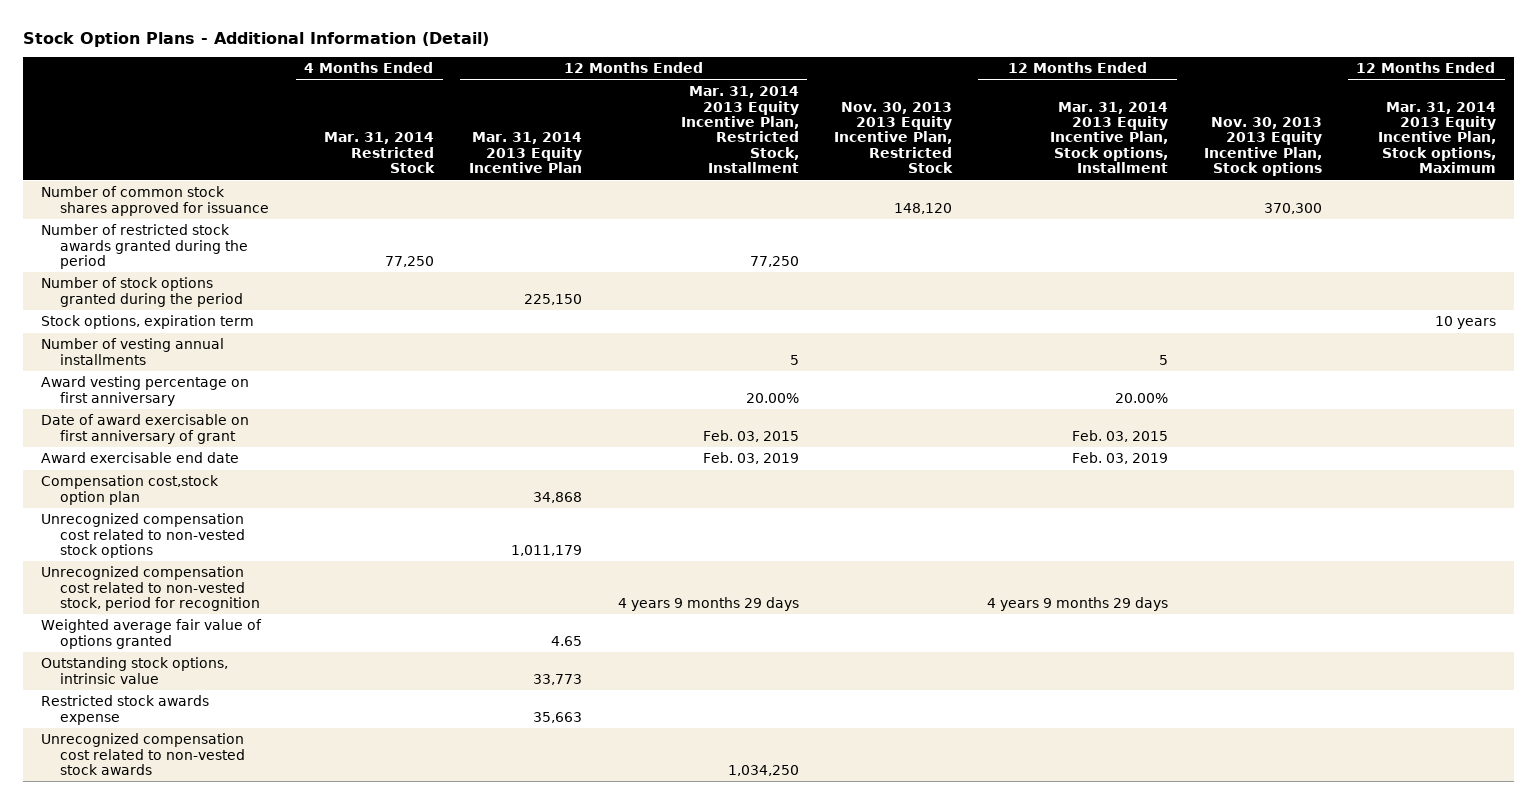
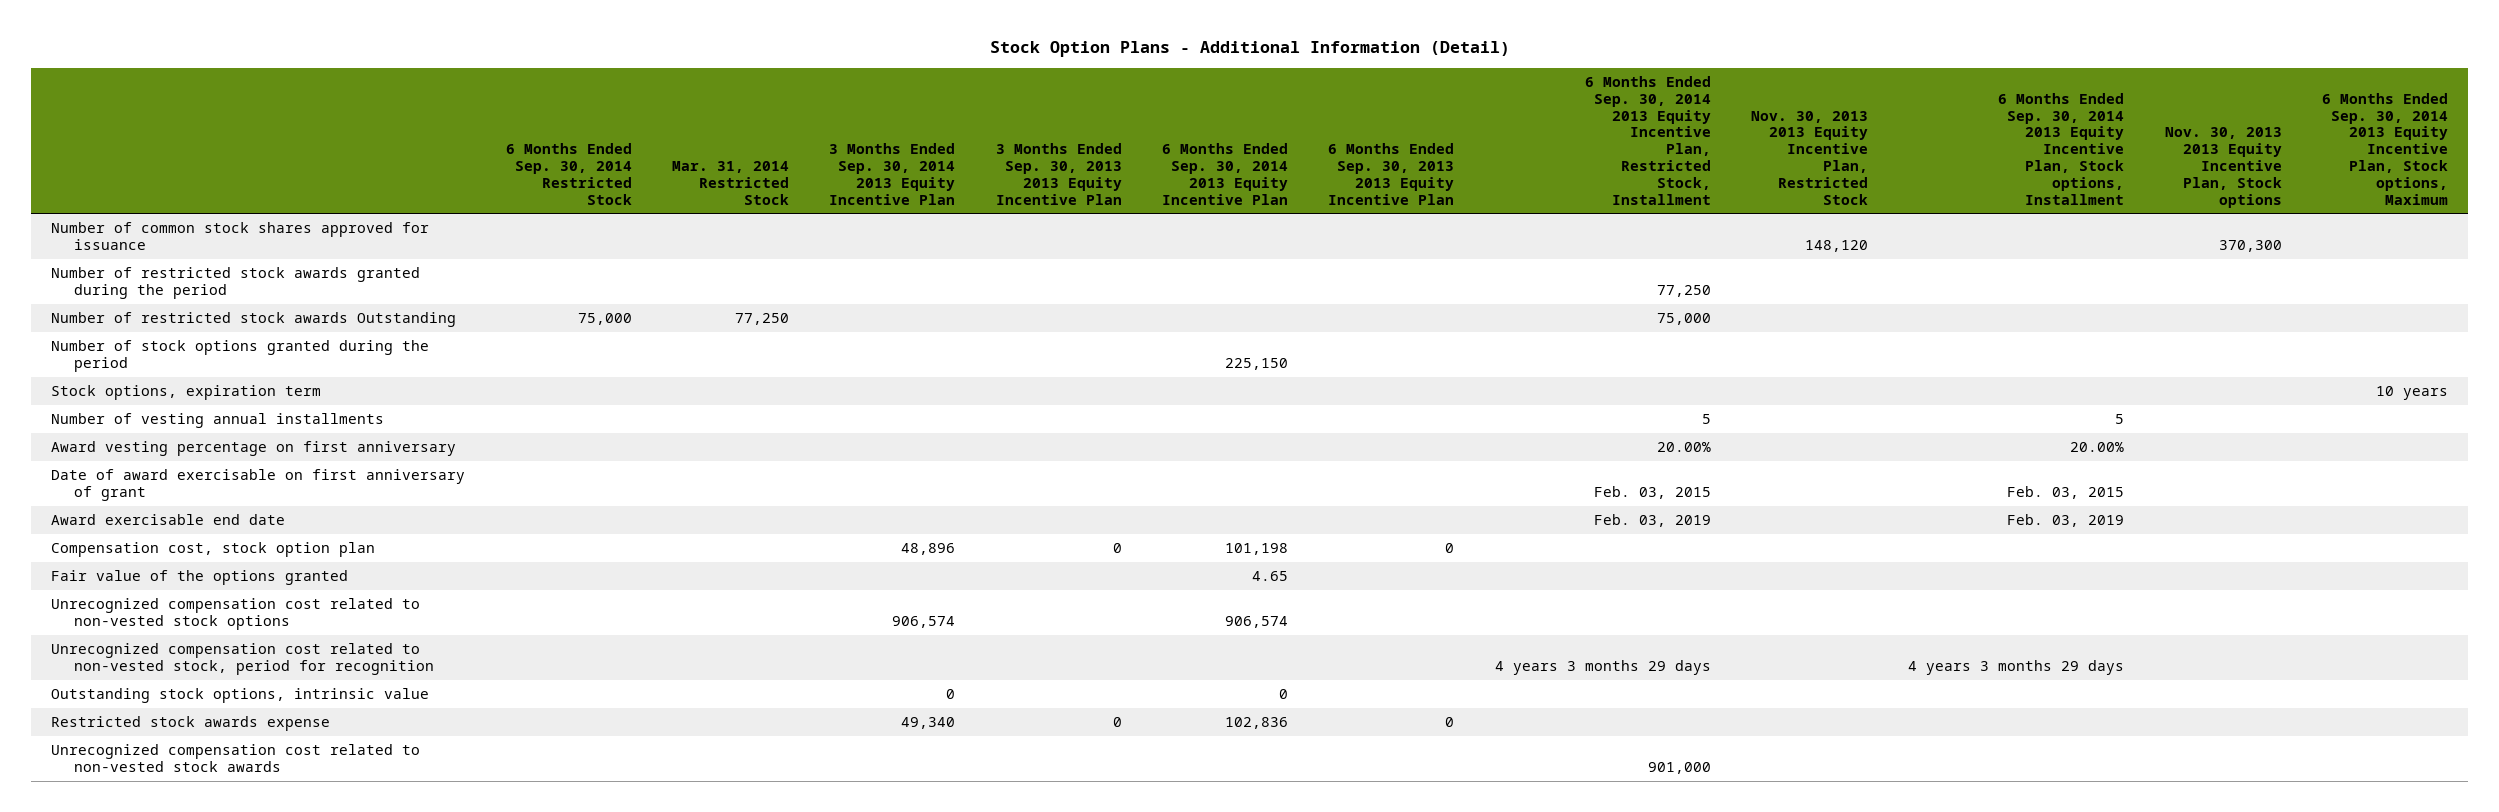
- | 4 Months Ended Mar. 31, 2014 Restricted Stock | 12 Months Ended Mar. 31, 2014 2013 Equity Incentive Plan | 12 Months Ended Mar. 31, 2014 2013 Equity Incentive Plan, Restricted Stock, Installment | Nov. 30, 2013 2013 Equity Incentive Plan, Restricted Stock | 12 Months Ended Mar. 31, 2014 2013 Equity Incentive Plan, Stock options, Installment | Nov. 30, 2013 2013 Equity Incentive Plan, Stock options | 12 Months Ended Mar. 31, 2014 2013 Equity Incentive Plan, Stock options, Maximum
+ | 6 Months Ended Sep. 30, 2014 Restricted Stock | Mar. 31, 2014 Restricted Stock | 3 Months Ended Sep. 30, 2014 2013 Equity Incentive Plan | 3 Months Ended Sep. 30, 2013 2013 Equity Incentive Plan | 6 Months Ended Sep. 30, 2014 2013 Equity Incentive Plan | 6 Months Ended Sep. 30, 2013 2013 Equity Incentive Plan | 6 Months Ended Sep. 30, 2014 2013 Equity Incentive Plan, Restricted Stock, Installment | Nov. 30, 2013 2013 Equity Incentive Plan, Restricted Stock | 6 Months Ended Sep. 30, 2014 2013 Equity Incentive Plan, Stock options, Installment | Nov. 30, 2013 2013 Equity Incentive Plan, Stock options | 6 Months Ended Sep. 30, 2014 2013 Equity Incentive Plan, Stock options, Maximum
+ Number of restricted stock awards Outstanding | 75,000 | 77,250 | | | | | 75,000 | | | |
- Compensation cost,stock option plan | | 34,868 | | | | |
+ Compensation cost, stock option plan | | | 48,896 | 0 | 101,198 | 0 | | | | |
+ Fair value of the options granted | | | | | 4.65 | | | | | |
- Weighted average fair value of options granted | | 4.65 | | | | |

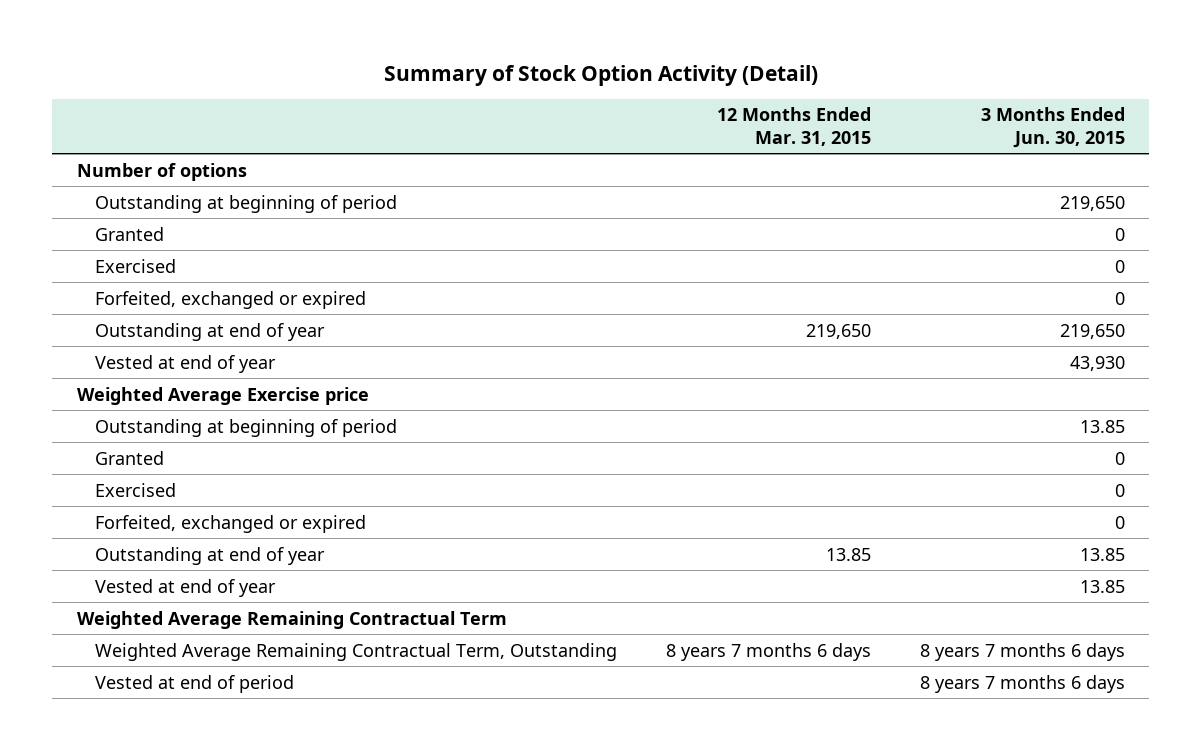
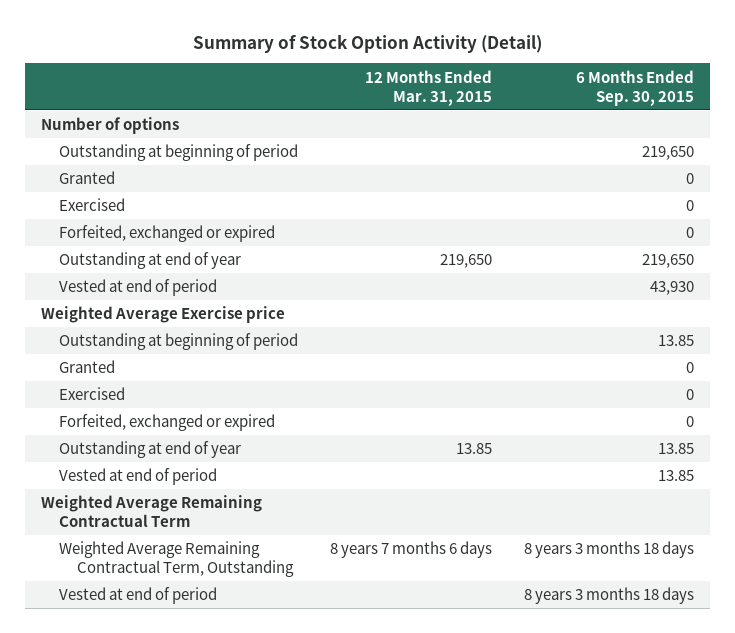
- | 12 Months Ended Mar. 31, 2015 | 3 Months Ended Jun. 30, 2015
+ | 12 Months Ended Mar. 31, 2015 | 6 Months Ended Sep. 30, 2015
- Vested at end of year | | 43,930
+ Vested at end of period | | 43,930
- Vested at end of year | | 13.85
+ Vested at end of period | | 13.85

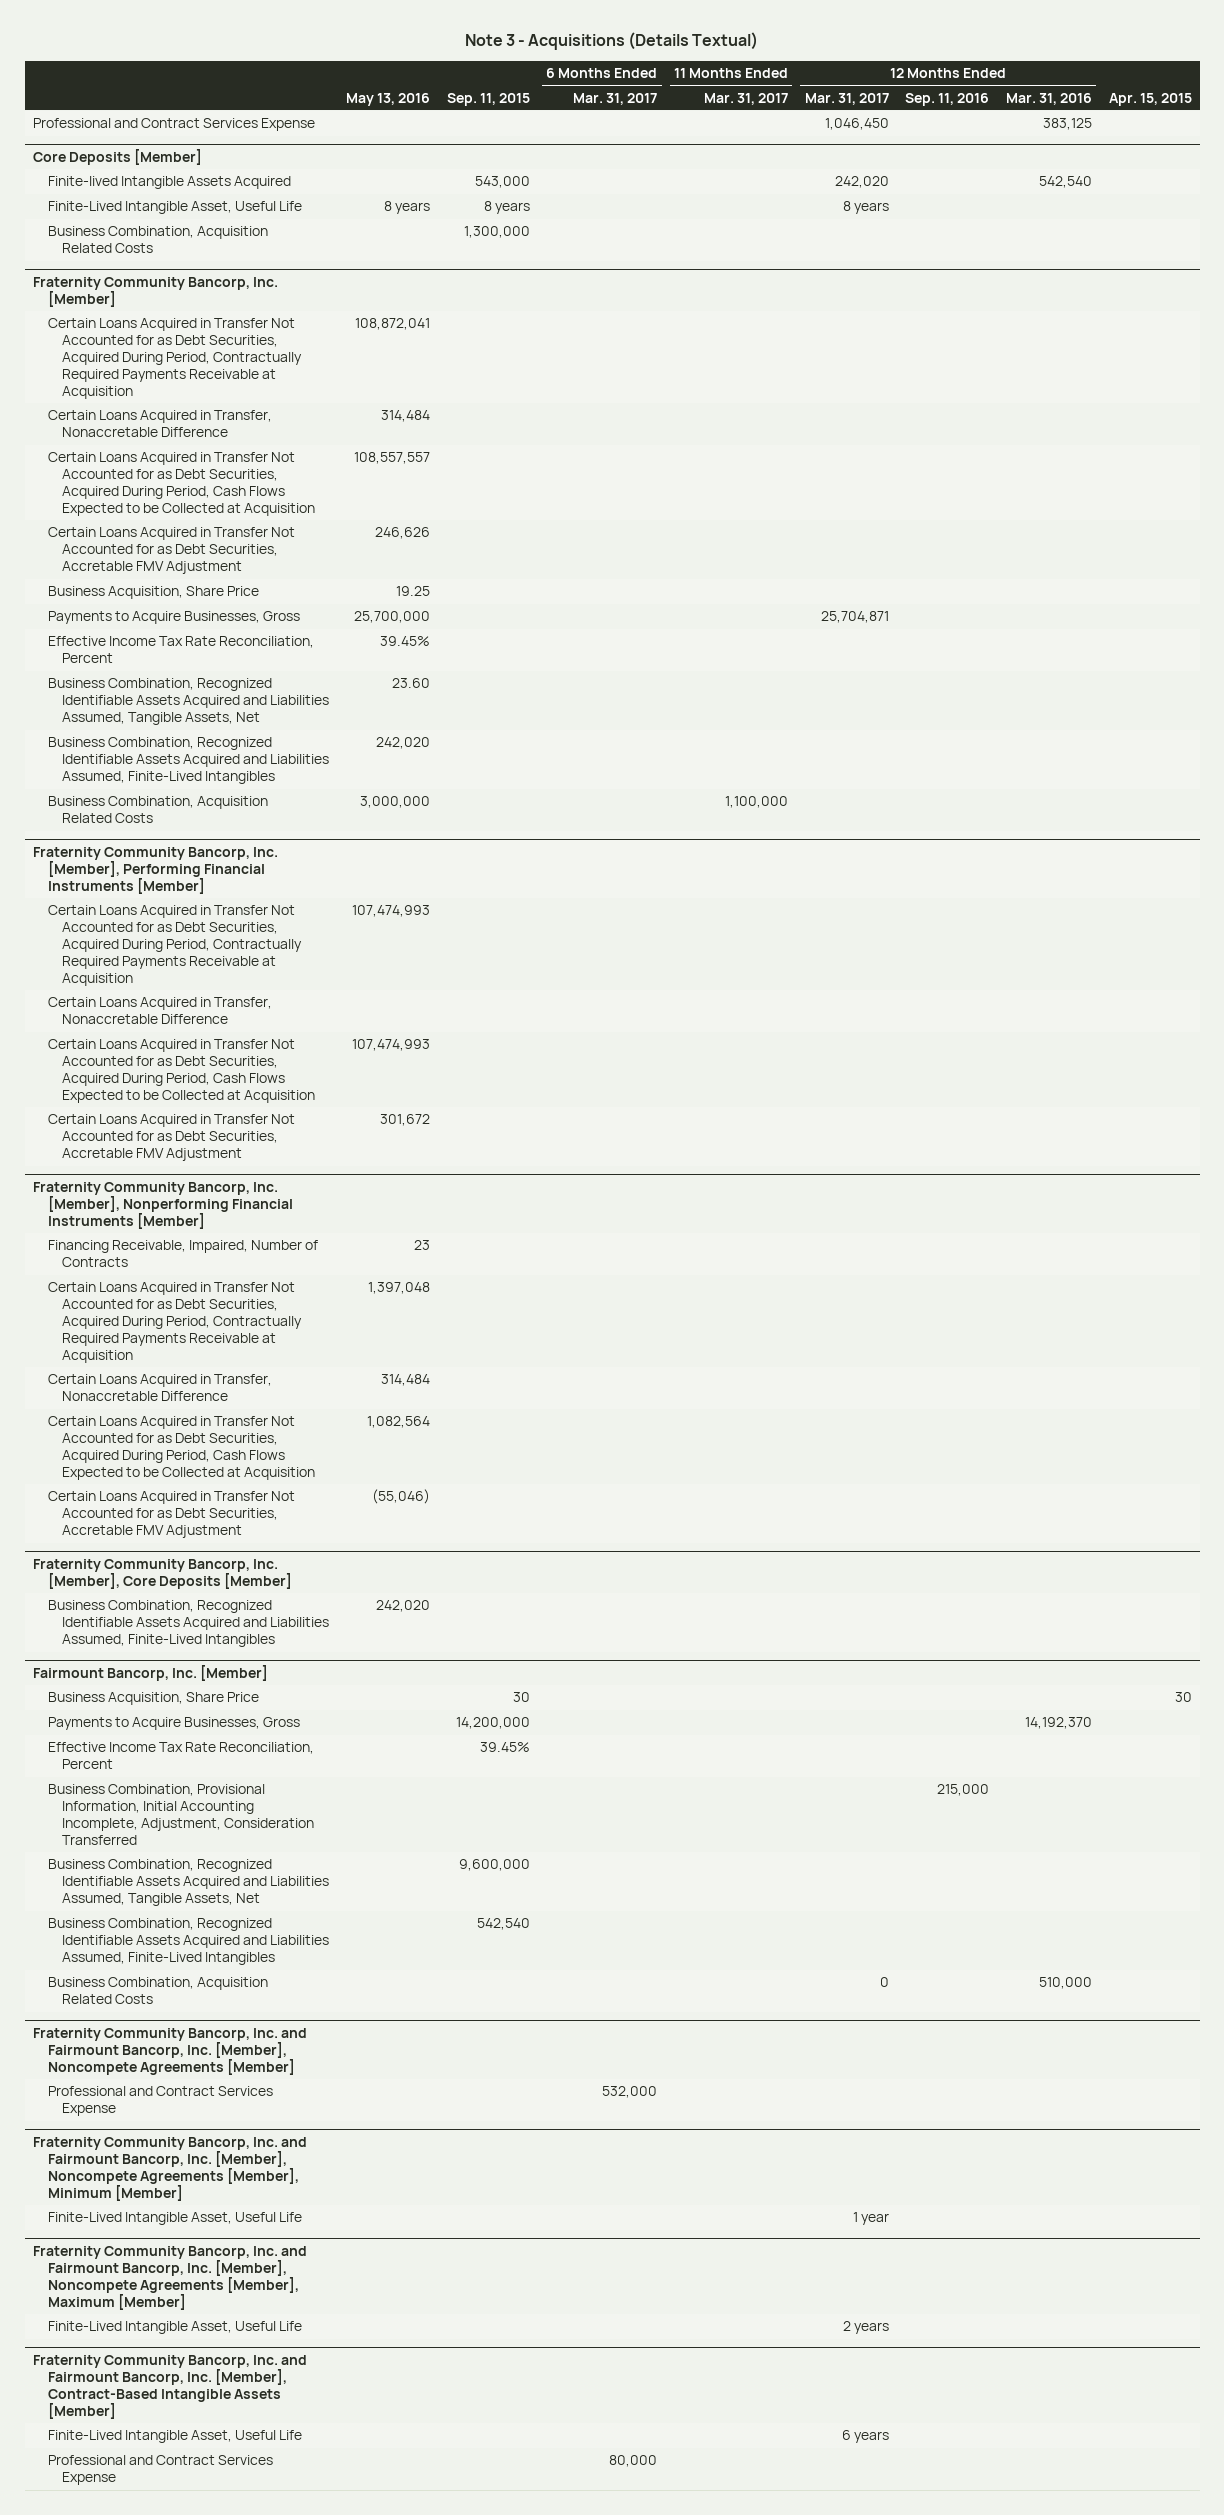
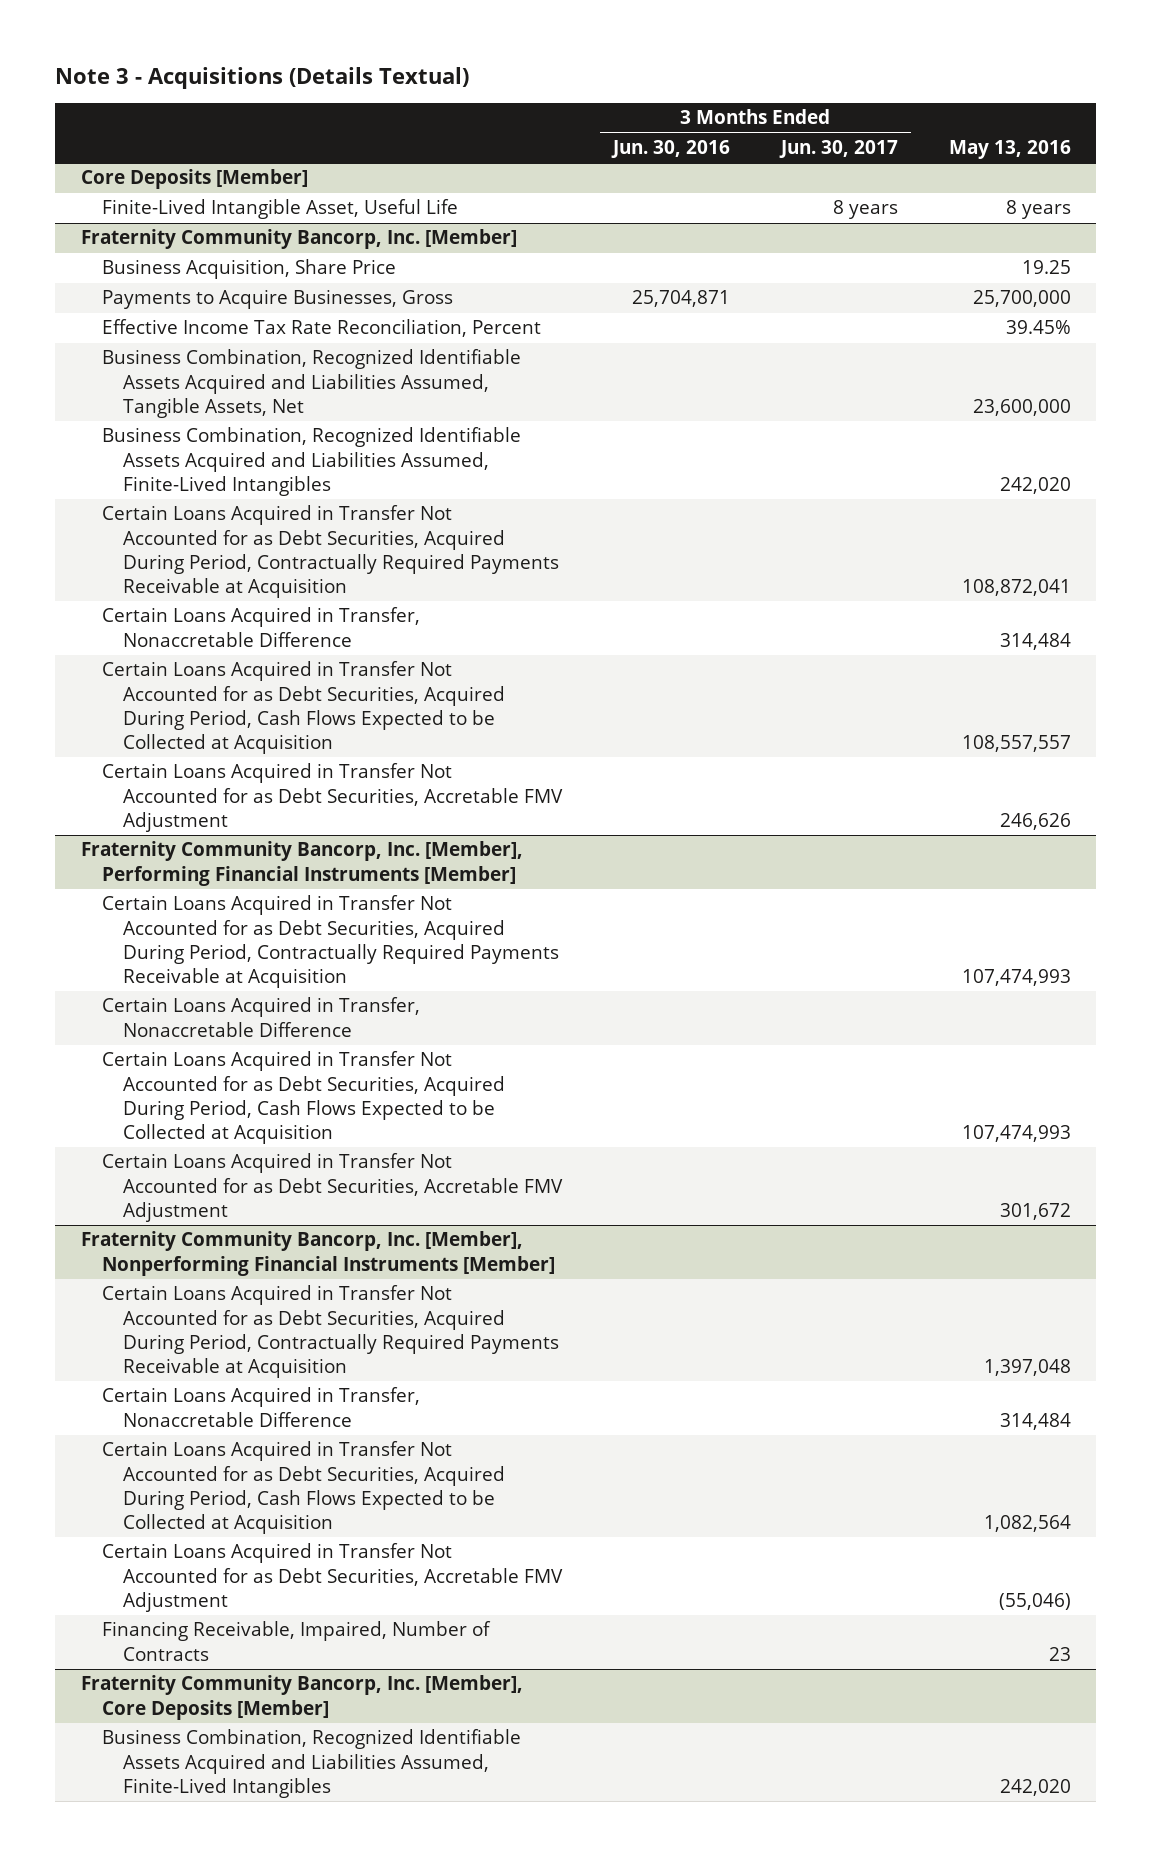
- | May 13, 2016 | Sep. 11, 2015 | 6 Months Ended Mar. 31, 2017 | 11 Months Ended Mar. 31, 2017 | 12 Months Ended Mar. 31, 2017 | 12 Months Ended Sep. 11, 2016 | 12 Months Ended Mar. 31, 2016 | Apr. 15, 2015
+ | 3 Months Ended Jun. 30, 2016 | 3 Months Ended Jun. 30, 2017 | May 13, 2016
- Professional and Contract Services Expense | | | | | 1,046,450 | | 383,125 |
@ Core Deposits [Member]
- Finite-lived Intangible Assets Acquired | | 543,000 | | | 242,020 | | 542,540 |
- Business Combination, Acquisition Related Costs | | 1,300,000 | | | | | |
@ Fraternity Community Bancorp, Inc. [Member]
- Business Combination, Recognized Identifiable Assets Acquired and Liabilities Assumed, Tangible Assets, Net | 23.60 | | | | | | |
+ Business Combination, Recognized Identifiable Assets Acquired and Liabilities Assumed, Tangible Assets, Net | | | 23,600,000
- Business Combination, Acquisition Related Costs | 3,000,000 | | | 1,100,000 | | | |
moved down: Certain Loans Acquired in Transfer Not Accounted for as Debt Securities, Acquired During Period, Contractually Required Payments Receivable at Acquisition | | | 108,872,041
moved down: Certain Loans Acquired in Transfer, Nonaccretable Difference | | | 314,484
moved down: Certain Loans Acquired in Transfer Not Accounted for as Debt Securities, Acquired During Period, Cash Flows Expected to be Collected at Acquisition | | | 108,557,557
moved down: Certain Loans Acquired in Transfer Not Accounted for as Debt Securities, Accretable FMV Adjustment | | | 246,626
@ Fraternity Community Bancorp, Inc. [Member], Nonperforming Financial Instruments [Member]
moved down: Financing Receivable, Impaired, Number of Contracts | | | 23
- Fairmount Bancorp, Inc. [Member]
- Business Acquisition, Share Price | | 30 | | | | | | 30
- Payments to Acquire Businesses, Gross | | 14,200,000 | | | | | 14,192,370 |
- Effective Income Tax Rate Reconciliation, Percent | | 39.45% | | | | | |
- Business Combination, Provisional Information, Initial Accounting Incomplete, Adjustment, Consideration Transferred | | | | | | 215,000 | |
- Business Combination, Recognized Identifiable Assets Acquired and Liabilities Assumed, Tangible Assets, Net | | 9,600,000 | | | | | |
- Business Combination, Recognized Identifiable Assets Acquired and Liabilities Assumed, Finite-Lived Intangibles | | 542,540 | | | | | |
- Business Combination, Acquisition Related Costs | | | | | 0 | | 510,000 |
- Fraternity Community Bancorp, Inc. and Fairmount Bancorp, Inc. [Member], Noncompete Agreements [Member]
- Professional and Contract Services Expense | | | 532,000 | | | | |
- Fraternity Community Bancorp, Inc. and Fairmount Bancorp, Inc. [Member], Noncompete Agreements [Member], Minimum [Member]
- Finite-Lived Intangible Asset, Useful Life | | | | | 1 year | | |
- Fraternity Community Bancorp, Inc. and Fairmount Bancorp, Inc. [Member], Noncompete Agreements [Member], Maximum [Member]
- Finite-Lived Intangible Asset, Useful Life | | | | | 2 years | | |
- Fraternity Community Bancorp, Inc. and Fairmount Bancorp, Inc. [Member], Contract-Based Intangible Assets [Member]
- Finite-Lived Intangible Asset, Useful Life | | | | | 6 years | | |
- Professional and Contract Services Expense | | | 80,000 | | | | |

